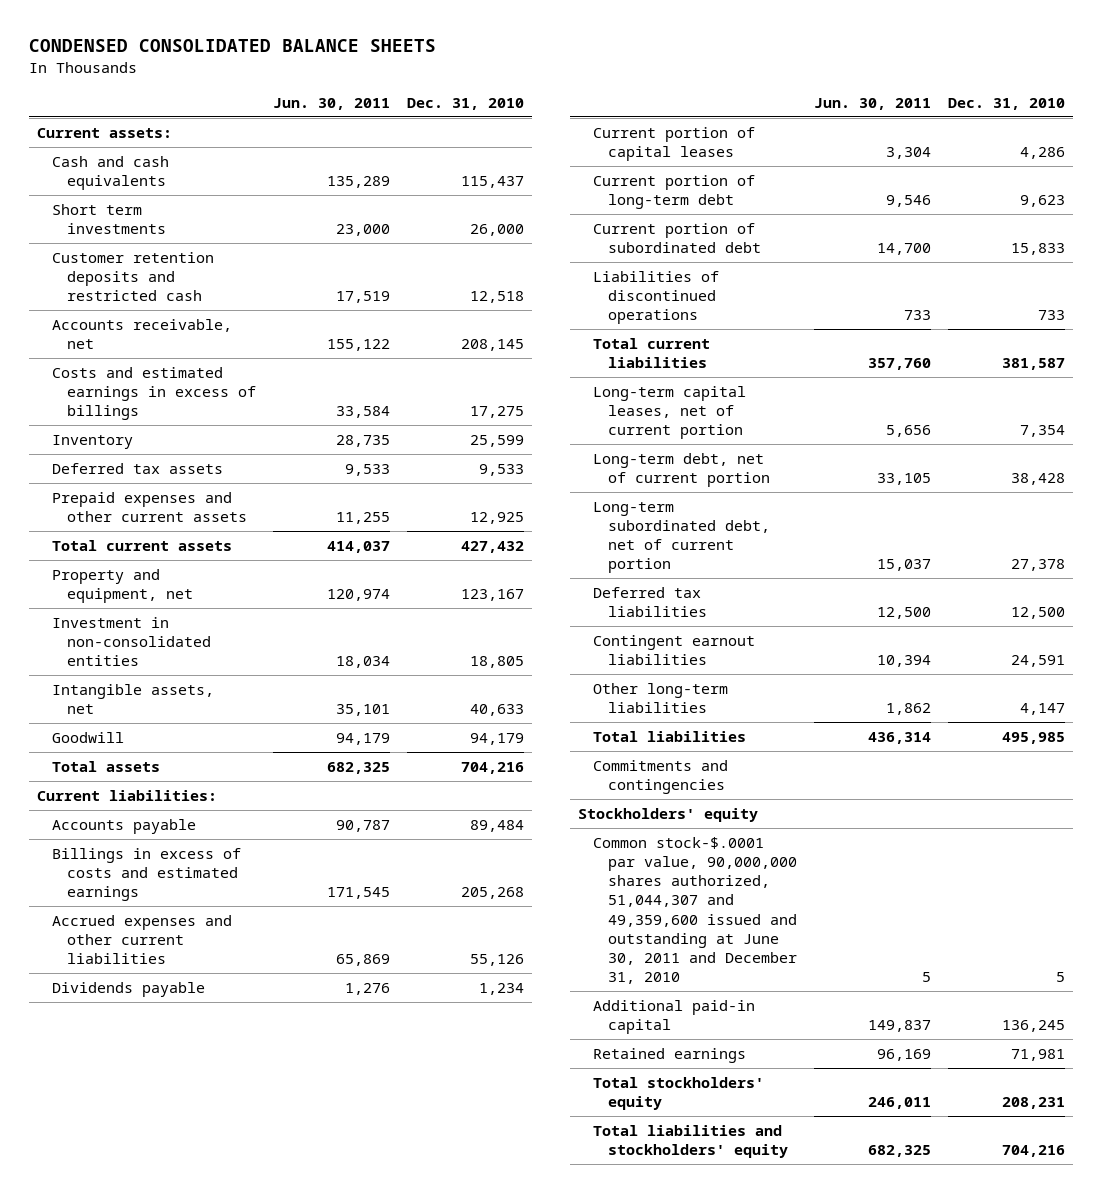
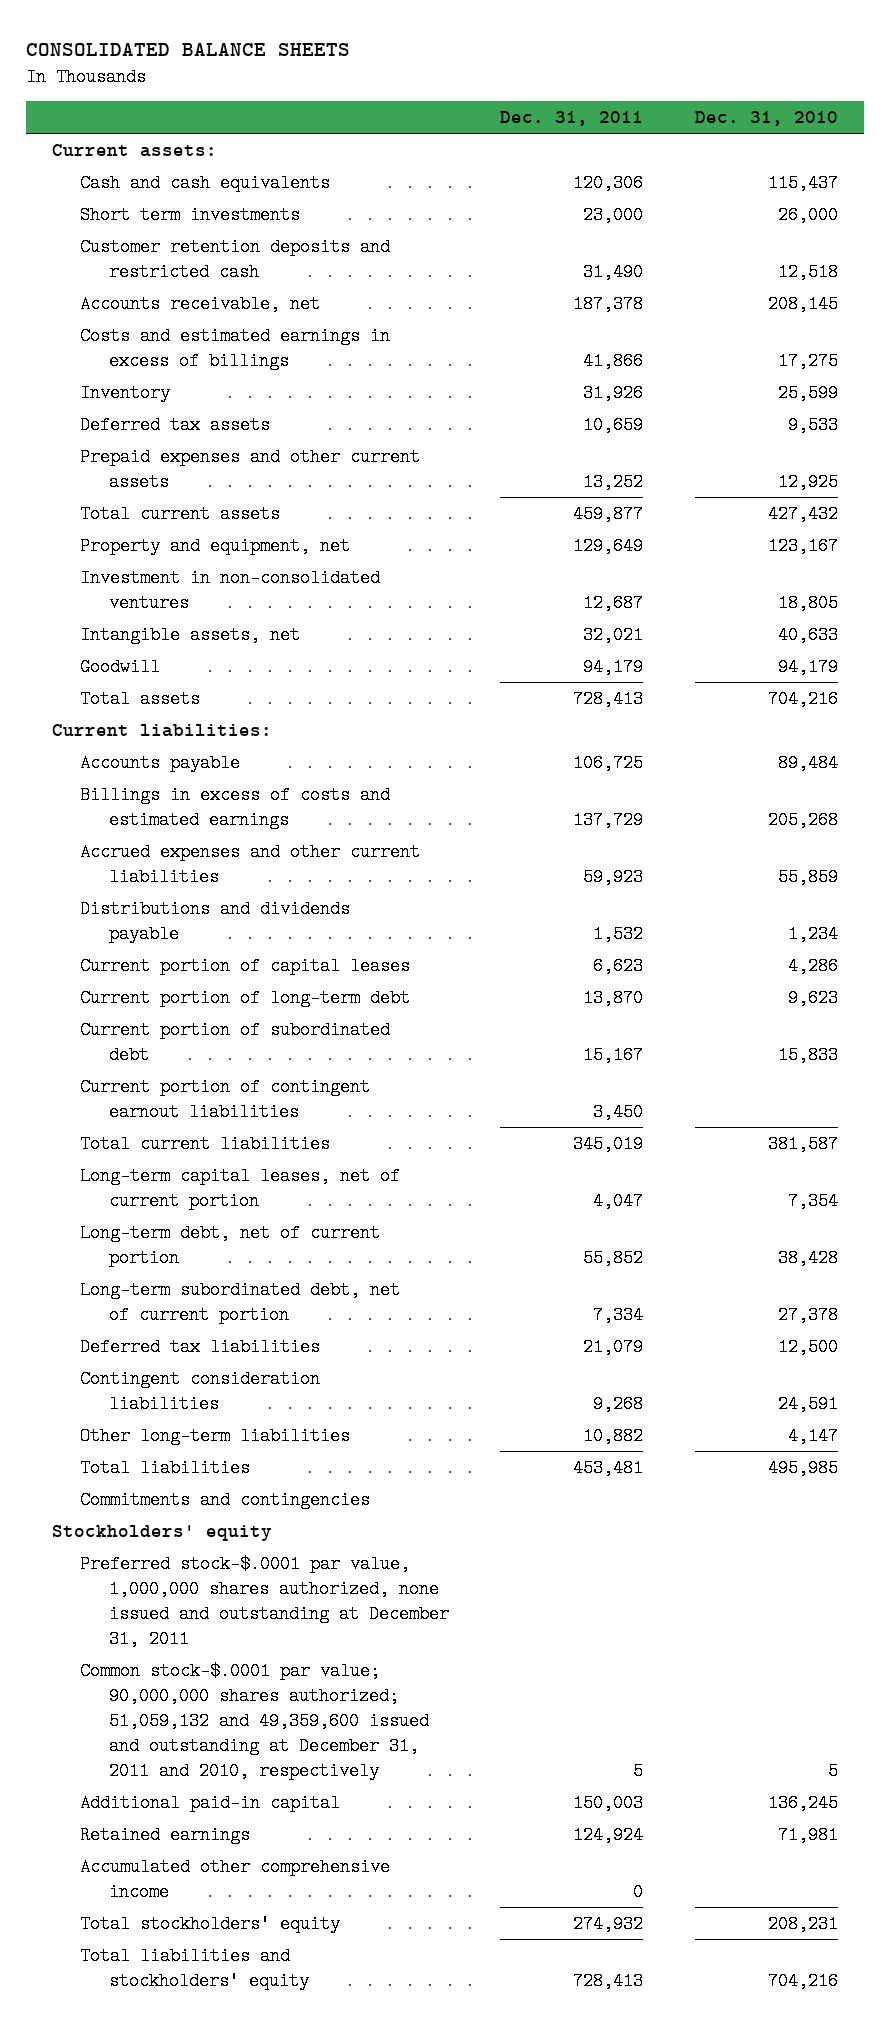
- CONDENSED CONSOLIDATED BALANCE SHEETS
+ CONSOLIDATED BALANCE SHEETS
- | Jun. 30, 2011 | Dec. 31, 2010
+ | Dec. 31, 2011 | Dec. 31, 2010
- Investment in non-consolidated entities | 18,034 | 18,805
+ Investment in non-consolidated ventures | 12,687 | 18,805
- Accrued expenses and other current liabilities | 65,869 | 55,126
- Dividends payable | 1,276 | 1,234
+ Accrued expenses and other current liabilities | 59,923 | 55,859
+ Distributions and dividends payable | 1,532 | 1,234
- Liabilities of discontinued operations | 733 | 733
+ Current portion of contingent earnout liabilities | 3,450 |
- Contingent earnout liabilities | 10,394 | 24,591
+ Contingent consideration liabilities | 9,268 | 24,591
- Common stock-$.0001 par value, 90,000,000 shares authorized, 51,044,307 and 49,359,600 issued and outstanding at June 30, 2011 and December 31, 2010 | 5 | 5
+ Preferred stock-$.0001 par value, 1,000,000 shares authorized, none issued and outstanding at December 31, 2011
+ Common stock-$.0001 par value; 90,000,000 shares authorized; 51,059,132 and 49,359,600 issued and outstanding at December 31, 2011 and 2010, respectively | 5 | 5
+ Accumulated other comprehensive income | 0 |

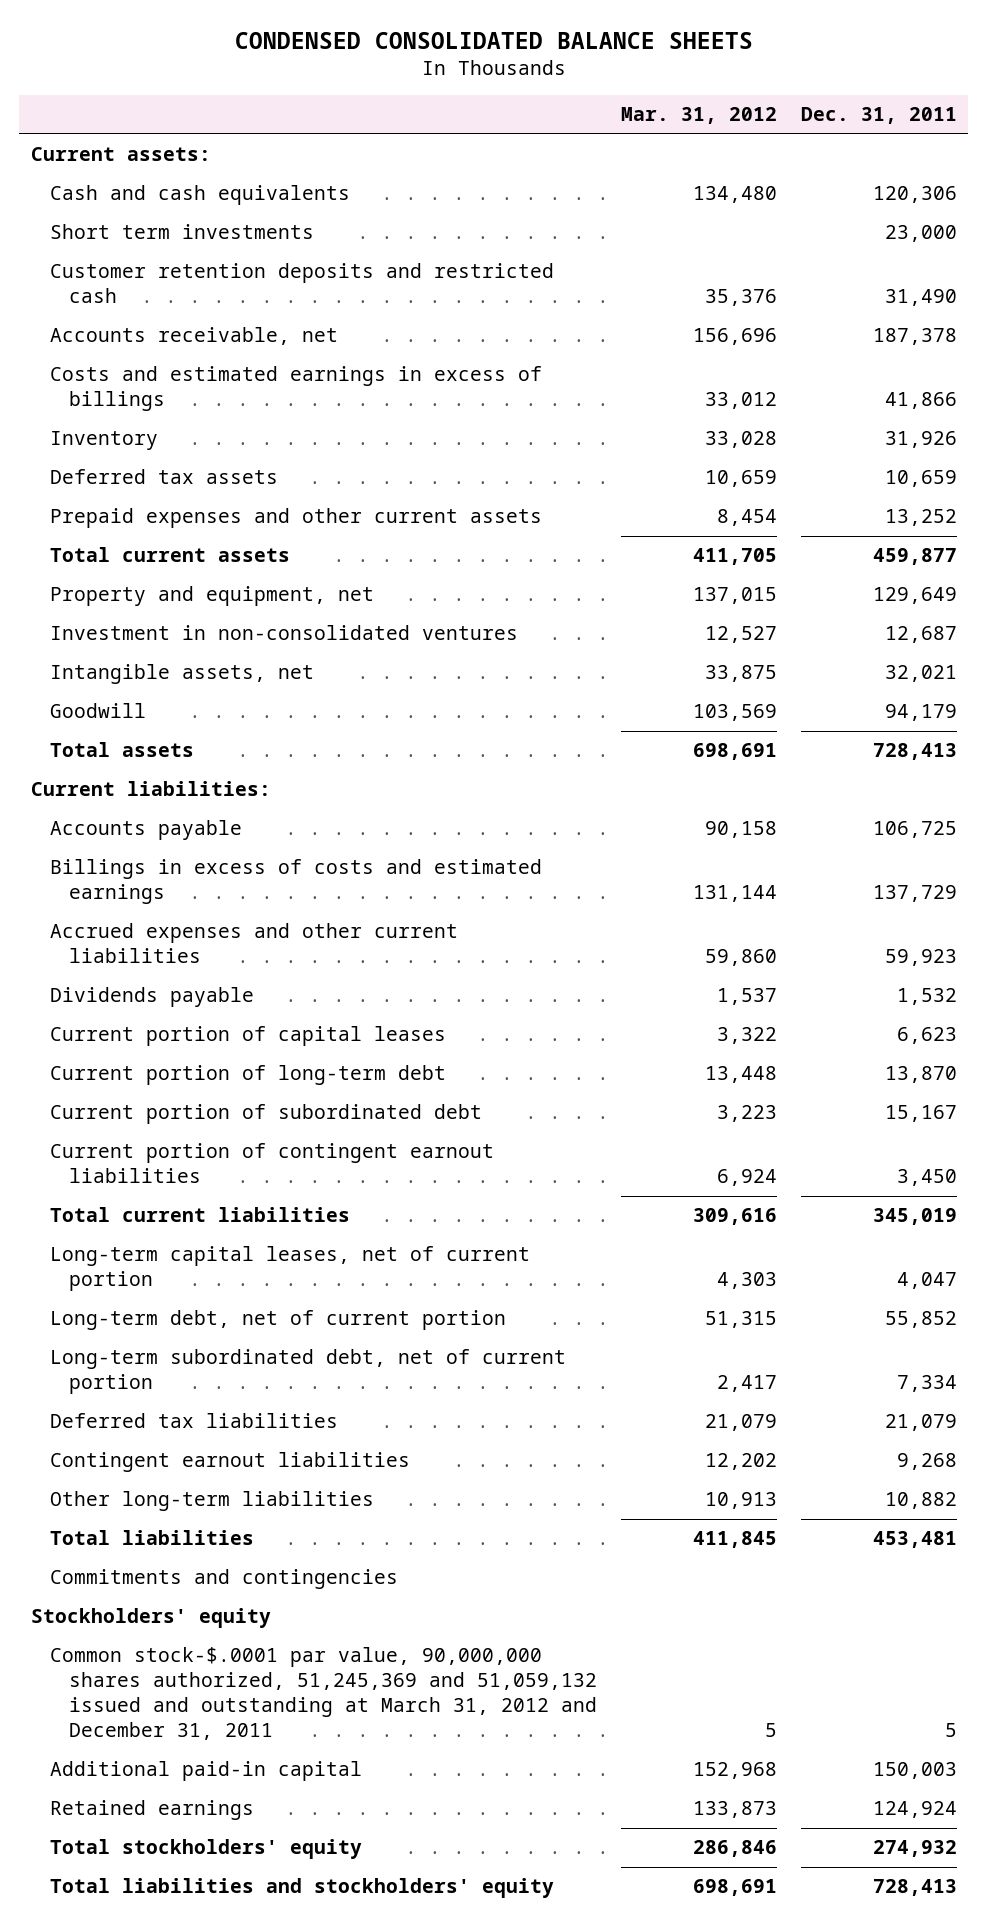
- CONSOLIDATED BALANCE SHEETS
+ CONDENSED CONSOLIDATED BALANCE SHEETS
- | Dec. 31, 2011 | Dec. 31, 2010
+ | Mar. 31, 2012 | Dec. 31, 2011
- Distributions and dividends payable | 1,532 | 1,234
+ Dividends payable | 1,537 | 1,532
- Contingent consideration liabilities | 9,268 | 24,591
+ Contingent earnout liabilities | 12,202 | 9,268
- Preferred stock-$.0001 par value, 1,000,000 shares authorized, none issued and outstanding at December 31, 2011
- Common stock-$.0001 par value; 90,000,000 shares authorized; 51,059,132 and 49,359,600 issued and outstanding at December 31, 2011 and 2010, respectively | 5 | 5
+ Common stock-$.0001 par value, 90,000,000 shares authorized, 51,245,369 and 51,059,132 issued and outstanding at March 31, 2012 and December 31, 2011 | 5 | 5
- Accumulated other comprehensive income | 0 |

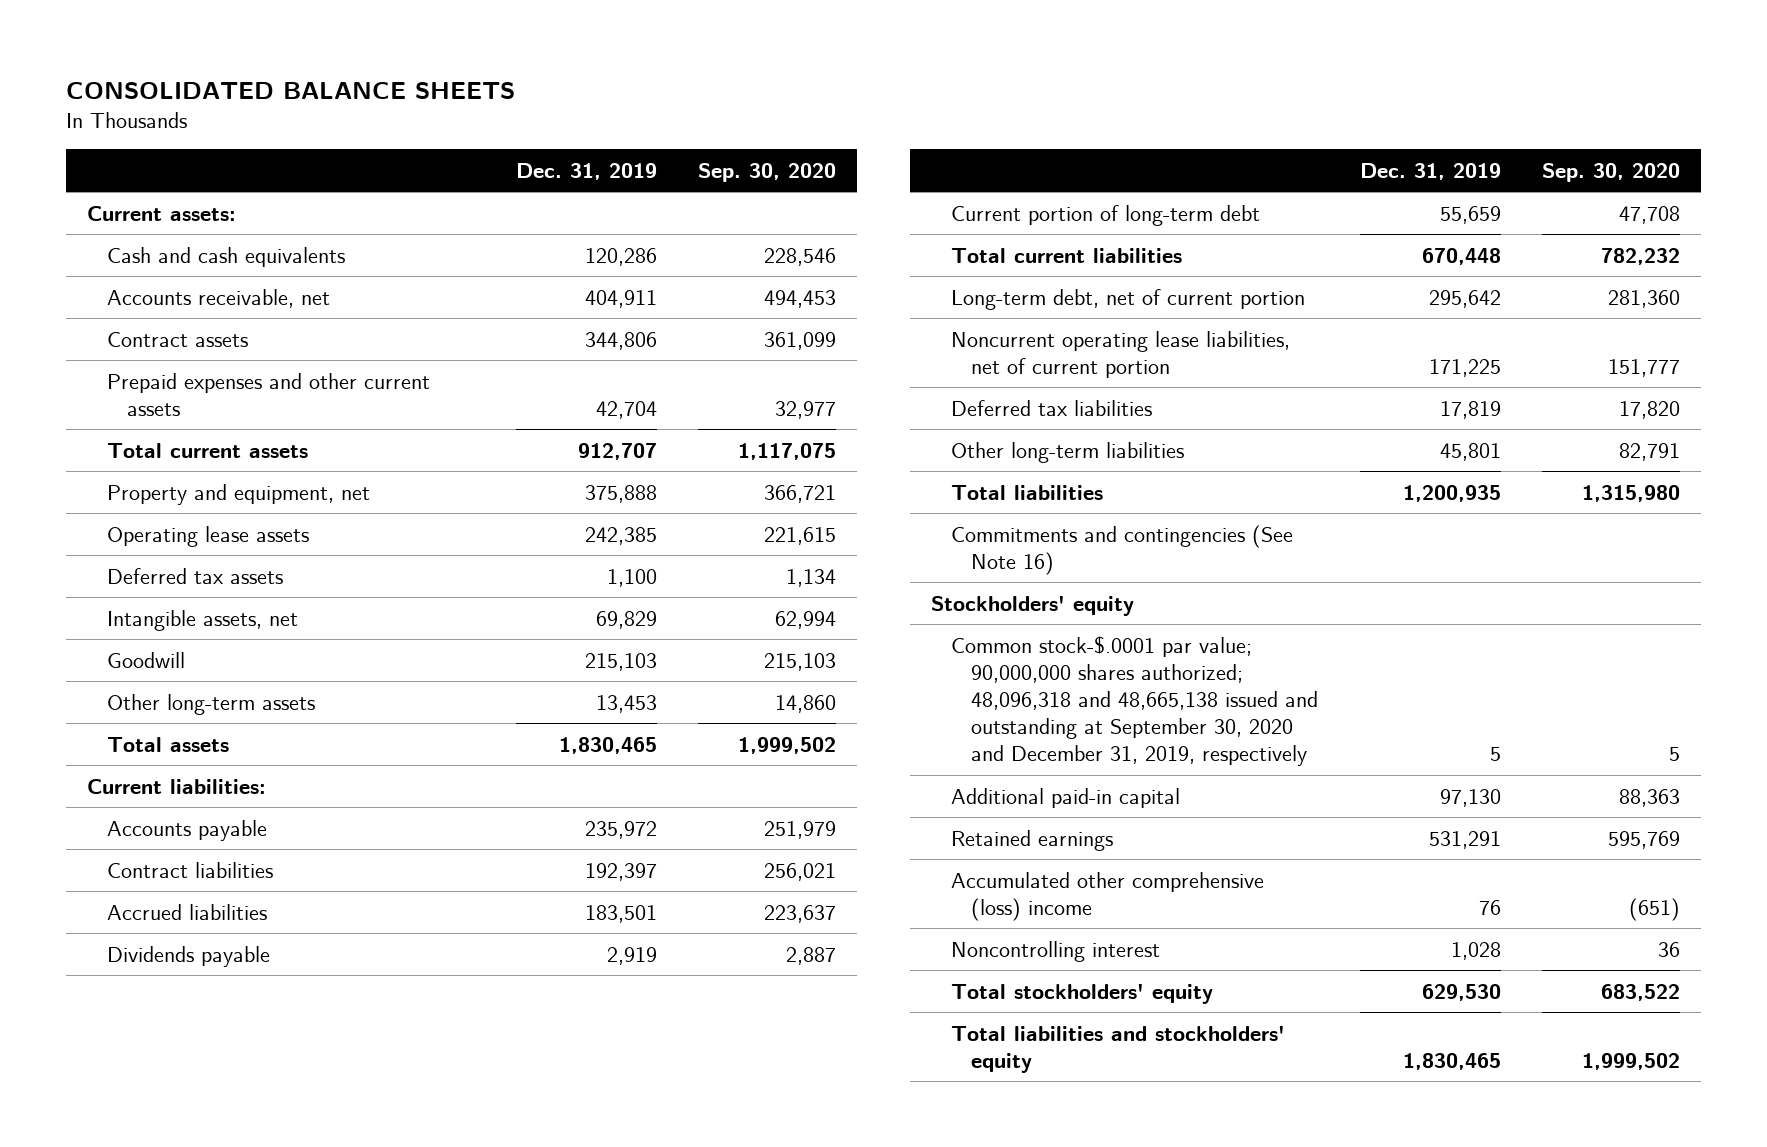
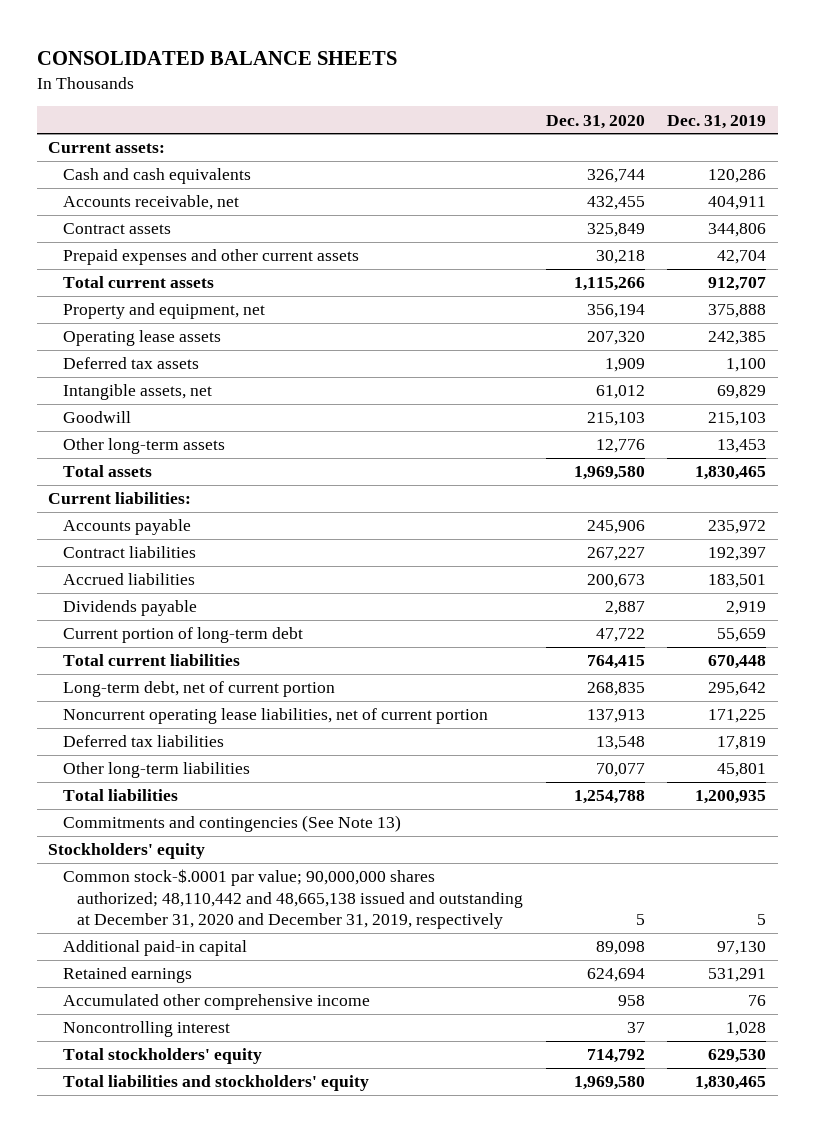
- | Dec. 31, 2019 | Sep. 30, 2020
+ | Dec. 31, 2020 | Dec. 31, 2019
- Commitments and contingencies (See Note 16)
+ Commitments and contingencies (See Note 13)
- Common stock-$.0001 par value; 90,000,000 shares authorized; 48,096,318 and 48,665,138 issued and outstanding at September 30, 2020 and December 31, 2019, respectively | 5 | 5
+ Common stock-$.0001 par value; 90,000,000 shares authorized; 48,110,442 and 48,665,138 issued and outstanding at December 31, 2020 and December 31, 2019, respectively | 5 | 5
- Accumulated other comprehensive (loss) income | 76 | (651)
+ Accumulated other comprehensive income | 958 | 76

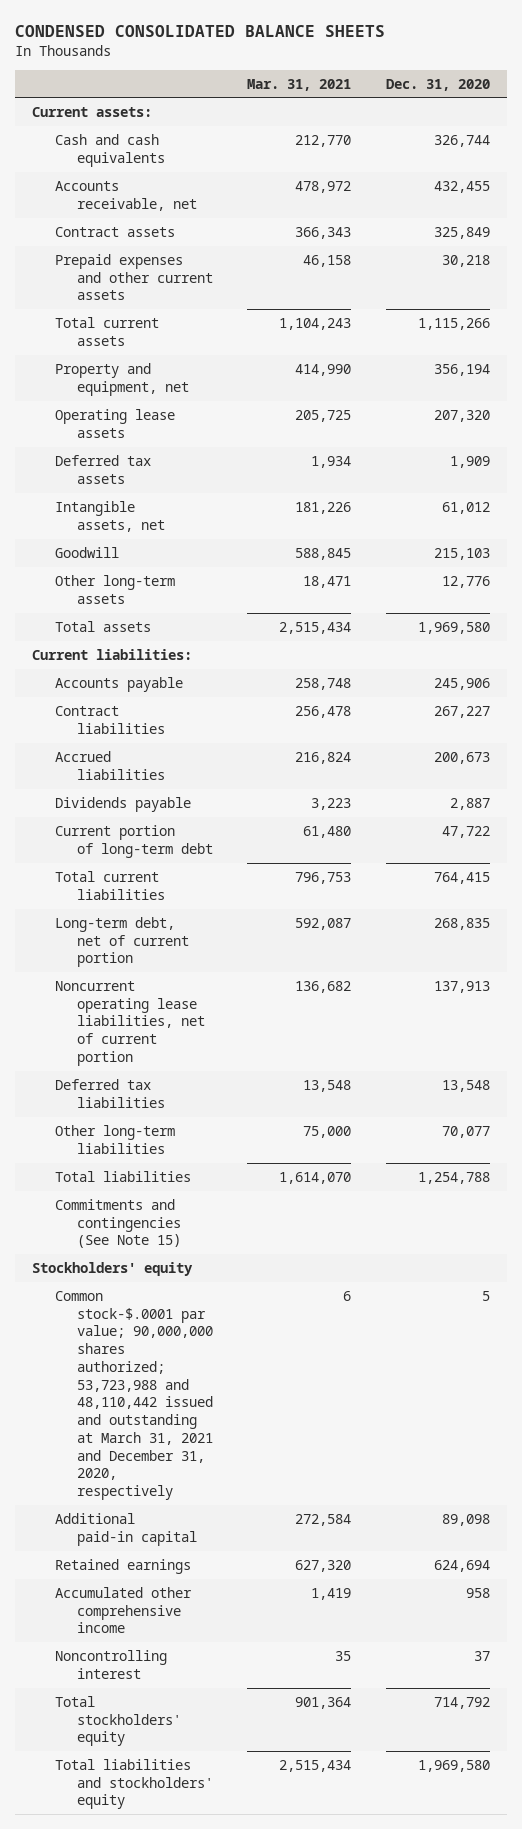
- CONSOLIDATED BALANCE SHEETS
+ CONDENSED CONSOLIDATED BALANCE SHEETS
- | Dec. 31, 2020 | Dec. 31, 2019
+ | Mar. 31, 2021 | Dec. 31, 2020
- Commitments and contingencies (See Note 13)
+ Commitments and contingencies (See Note 15)
- Common stock-$.0001 par value; 90,000,000 shares authorized; 48,110,442 and 48,665,138 issued and outstanding at December 31, 2020 and December 31, 2019, respectively | 5 | 5
+ Common stock-$.0001 par value; 90,000,000 shares authorized; 53,723,988 and 48,110,442 issued and outstanding at March 31, 2021 and December 31, 2020, respectively | 6 | 5

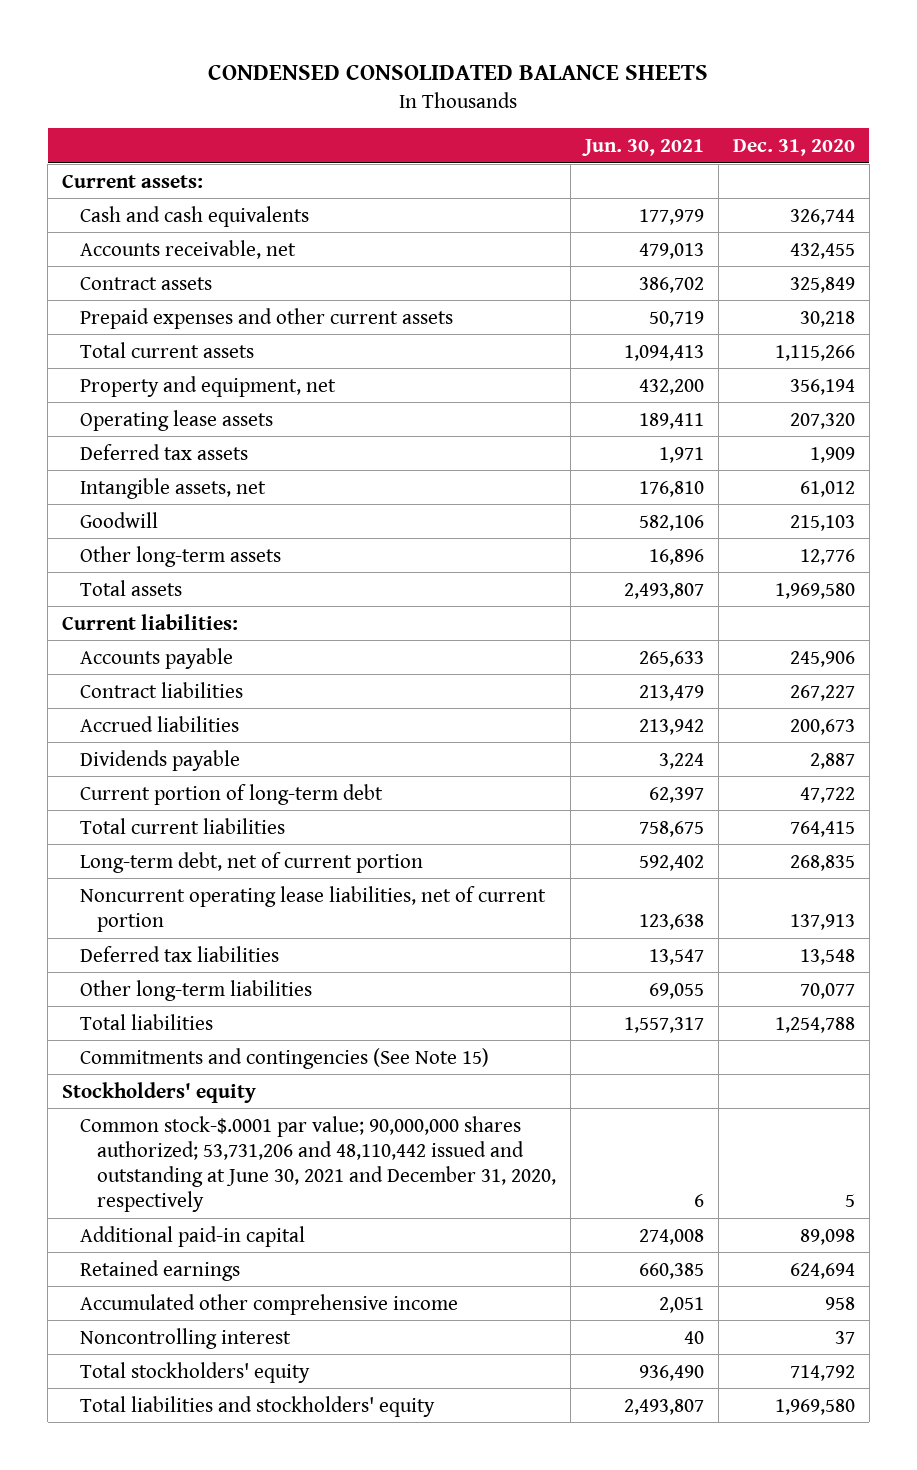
- | Mar. 31, 2021 | Dec. 31, 2020
+ | Jun. 30, 2021 | Dec. 31, 2020
- Common stock-$.0001 par value; 90,000,000 shares authorized; 53,723,988 and 48,110,442 issued and outstanding at March 31, 2021 and December 31, 2020, respectively | 6 | 5
+ Common stock-$.0001 par value; 90,000,000 shares authorized; 53,731,206 and 48,110,442 issued and outstanding at June 30, 2021 and December 31, 2020, respectively | 6 | 5

